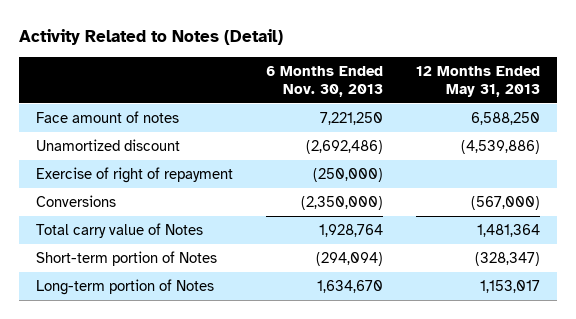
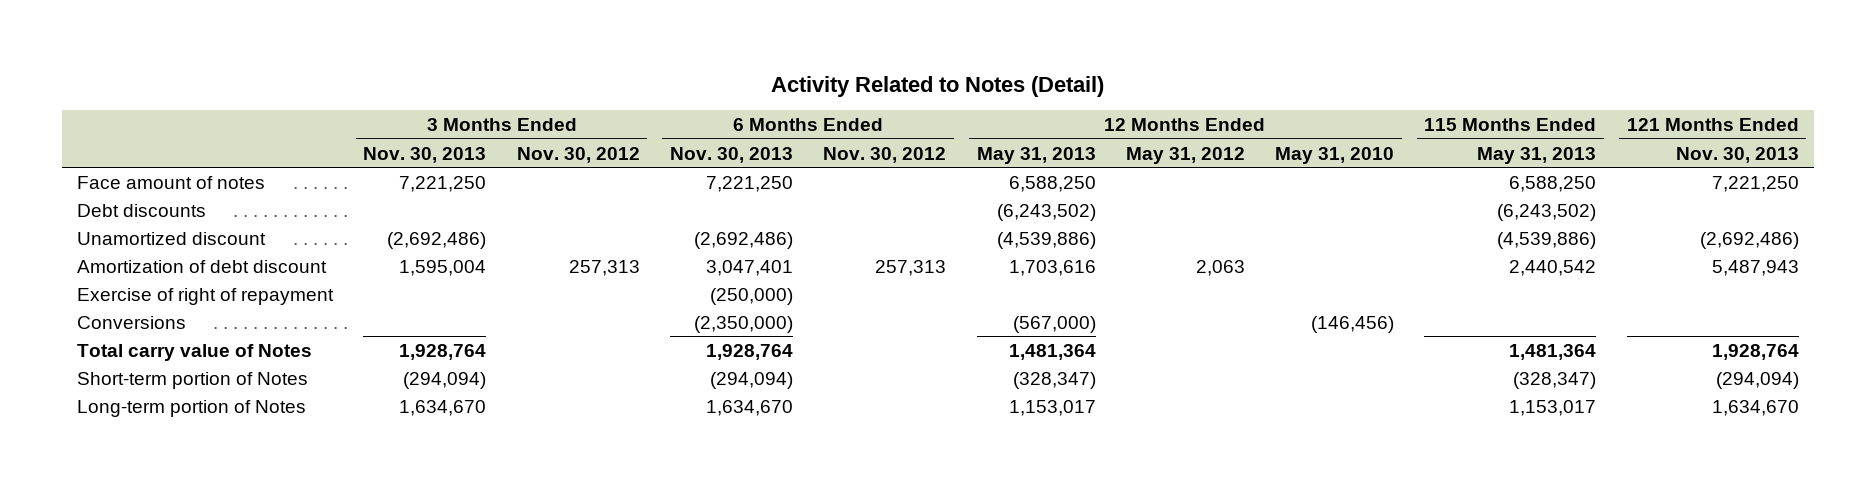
- | 6 Months Ended Nov. 30, 2013 | 12 Months Ended May 31, 2013
+ | 3 Months Ended Nov. 30, 2013 | 3 Months Ended Nov. 30, 2012 | 6 Months Ended Nov. 30, 2013 | 6 Months Ended Nov. 30, 2012 | 12 Months Ended May 31, 2013 | 12 Months Ended May 31, 2012 | 12 Months Ended May 31, 2010 | 115 Months Ended May 31, 2013 | 121 Months Ended Nov. 30, 2013
+ Debt discounts | | | | | (6,243,502) | | | (6,243,502) |
+ Amortization of debt discount | 1,595,004 | 257,313 | 3,047,401 | 257,313 | 1,703,616 | 2,063 | | 2,440,542 | 5,487,943

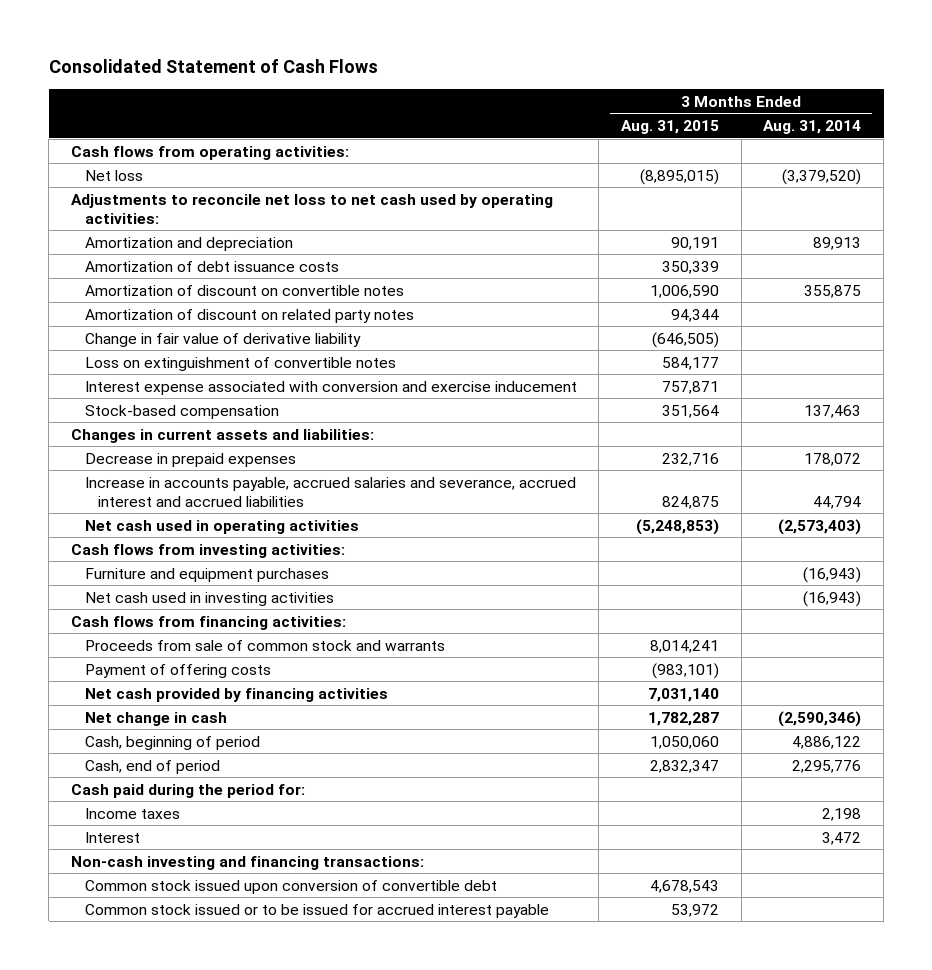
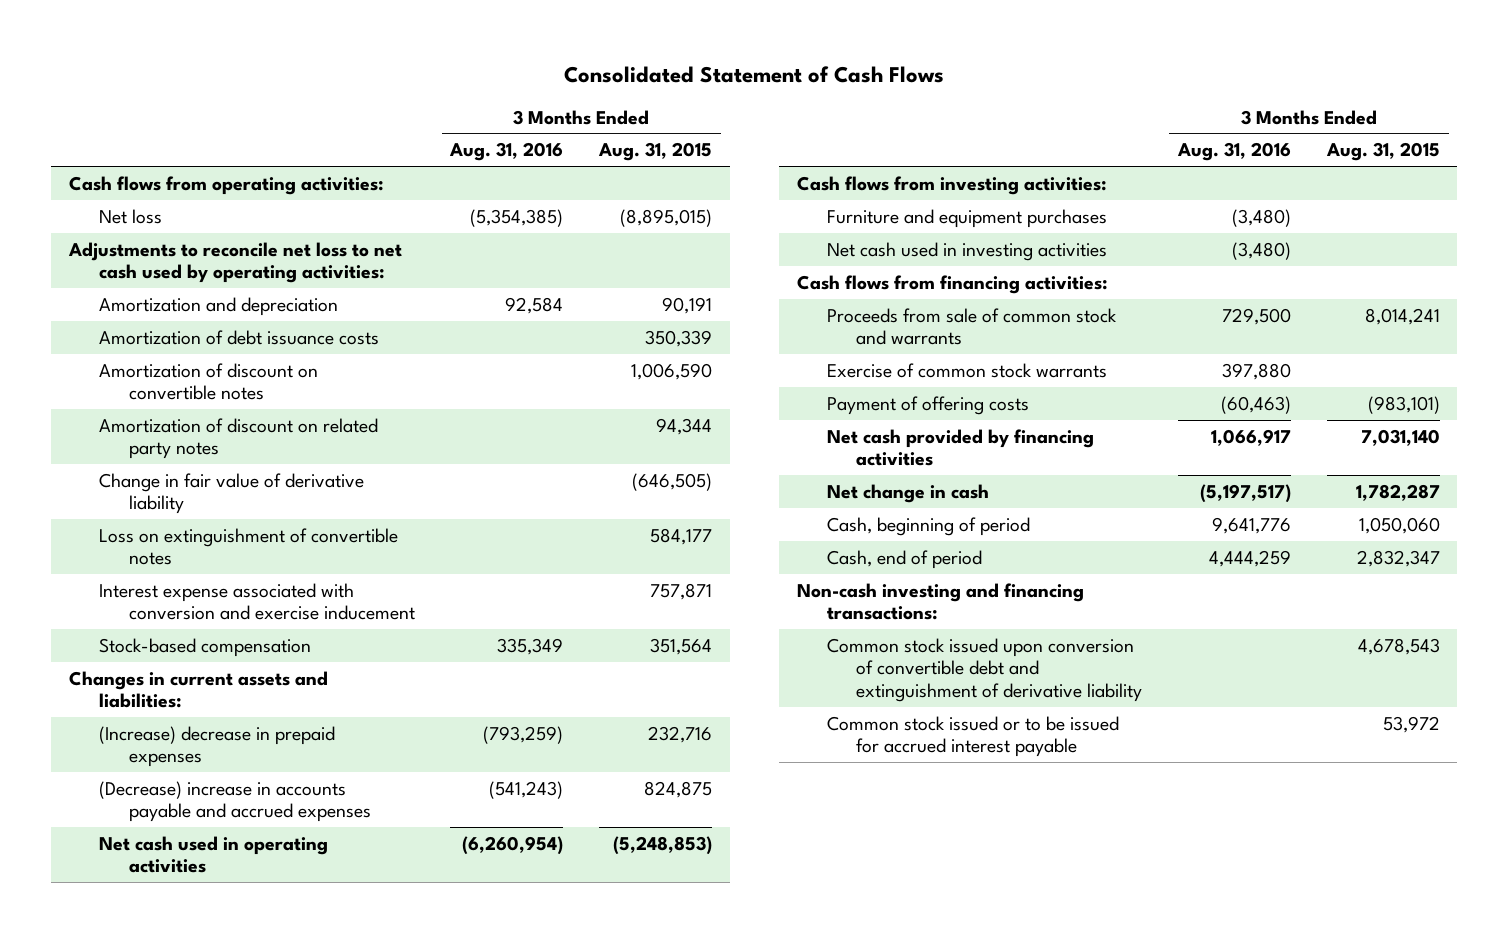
- | 3 Months Ended Aug. 31, 2015 | 3 Months Ended Aug. 31, 2014
+ | 3 Months Ended Aug. 31, 2016 | 3 Months Ended Aug. 31, 2015
- Decrease in prepaid expenses | 232,716 | 178,072
- Increase in accounts payable, accrued salaries and severance, accrued interest and accrued liabilities | 824,875 | 44,794
+ (Increase) decrease in prepaid expenses | (793,259) | 232,716
+ (Decrease) increase in accounts payable and accrued expenses | (541,243) | 824,875
+ Exercise of common stock warrants | 397,880 |
- Cash paid during the period for:
- Income taxes | | 2,198
- Interest | | 3,472
- Common stock issued upon conversion of convertible debt | 4,678,543 |
+ Common stock issued upon conversion of convertible debt and extinguishment of derivative liability | | 4,678,543

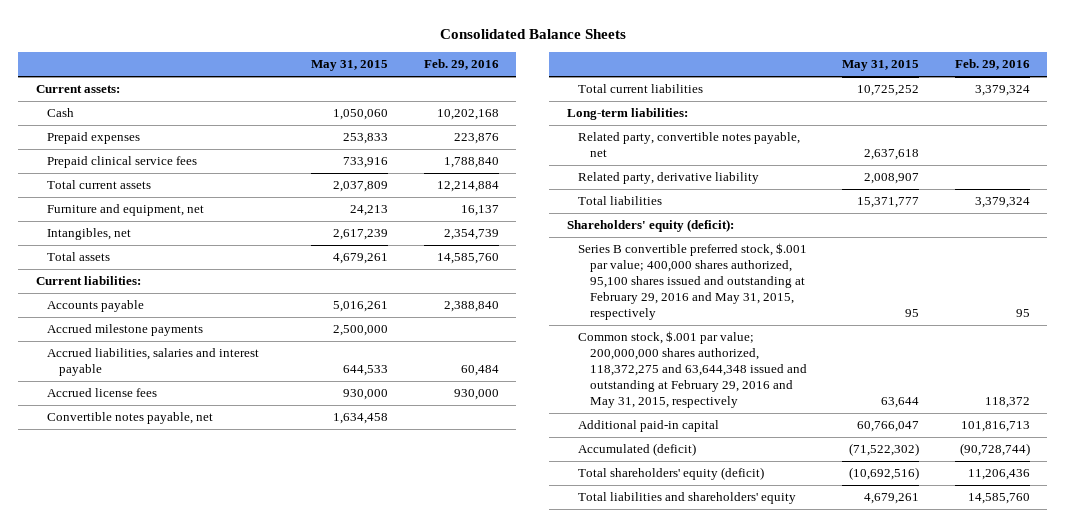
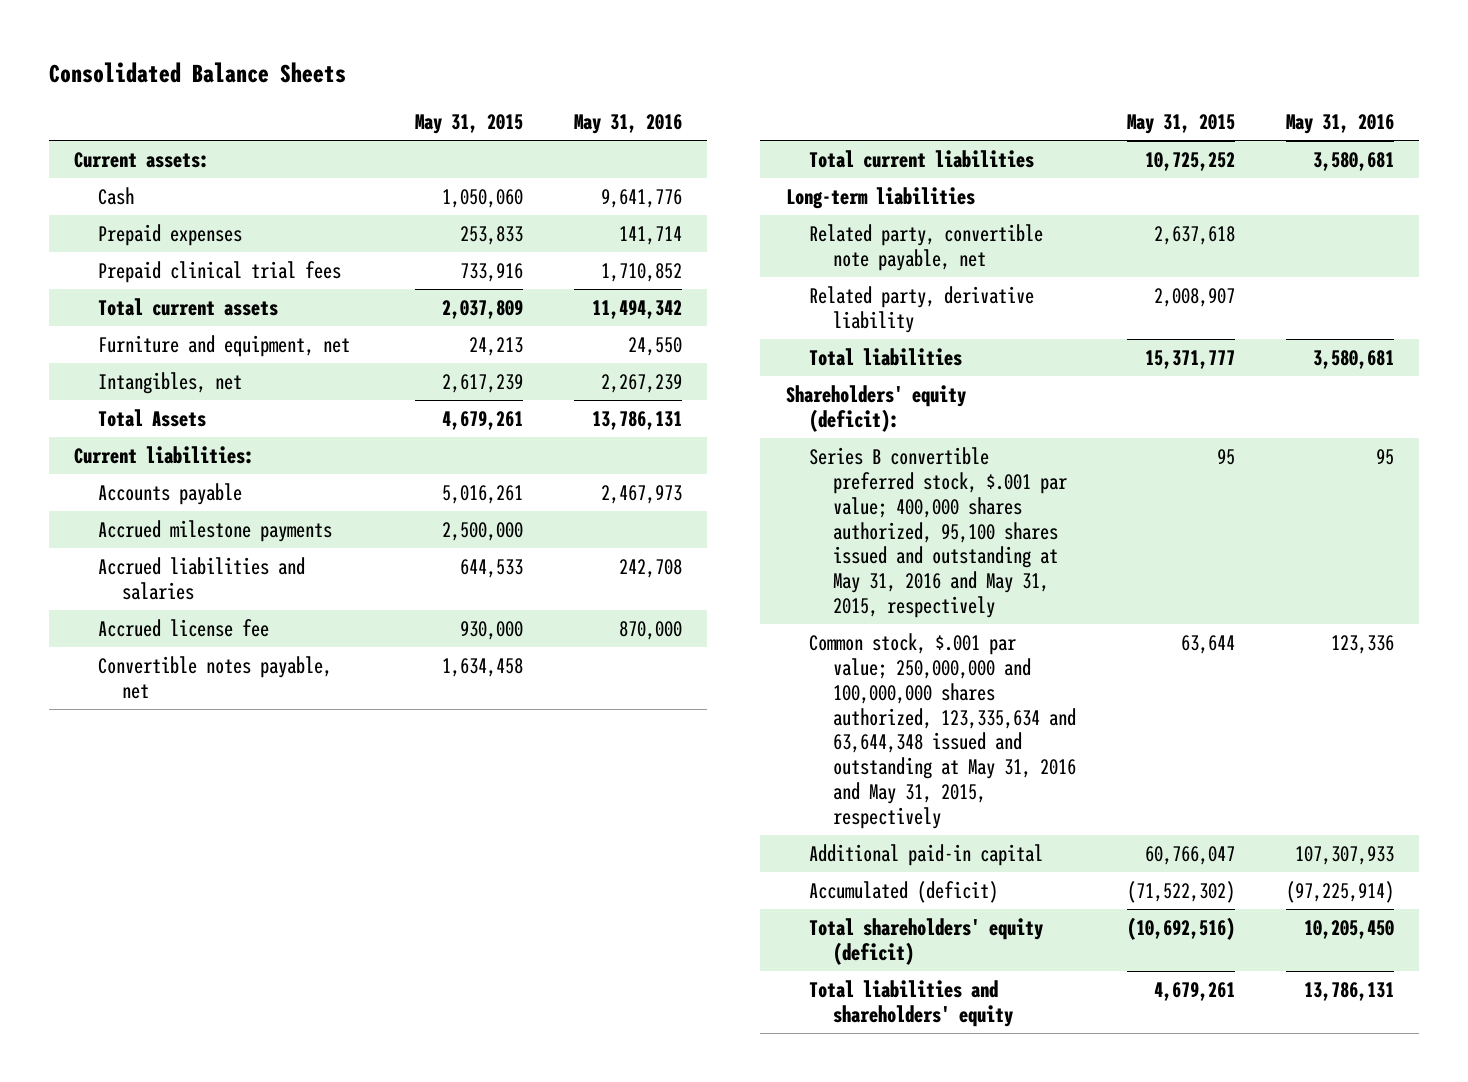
- | May 31, 2015 | Feb. 29, 2016
+ | May 31, 2015 | May 31, 2016
- Prepaid clinical service fees | 733,916 | 1,788,840
+ Prepaid clinical trial fees | 733,916 | 1,710,852
- Total assets | 4,679,261 | 14,585,760
+ Total Assets | 4,679,261 | 13,786,131
- Accrued liabilities, salaries and interest payable | 644,533 | 60,484
- Accrued license fees | 930,000 | 930,000
+ Accrued liabilities and salaries | 644,533 | 242,708
+ Accrued license fee | 930,000 | 870,000
- Long-term liabilities:
- Related party, convertible notes payable, net | 2,637,618 |
+ Long-term liabilities
+ Related party, convertible note payable, net | 2,637,618 |
- Series B convertible preferred stock, $.001 par value; 400,000 shares authorized, 95,100 shares issued and outstanding at February 29, 2016 and May 31, 2015, respectively | 95 | 95
- Common stock, $.001 par value; 200,000,000 shares authorized, 118,372,275 and 63,644,348 issued and outstanding at February 29, 2016 and May 31, 2015, respectively | 63,644 | 118,372
+ Series B convertible preferred stock, $.001 par value; 400,000 shares authorized, 95,100 shares issued and outstanding at May 31, 2016 and May 31, 2015, respectively | 95 | 95
+ Common stock, $.001 par value; 250,000,000 and 100,000,000 shares authorized, 123,335,634 and 63,644,348 issued and outstanding at May 31, 2016 and May 31, 2015, respectively | 63,644 | 123,336

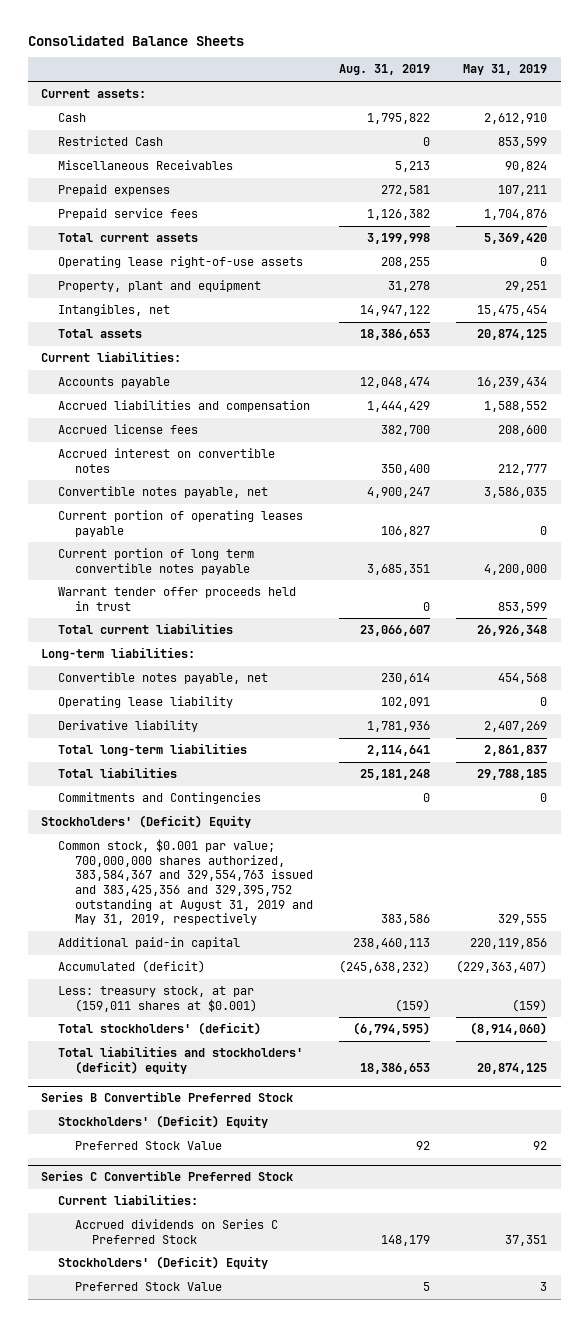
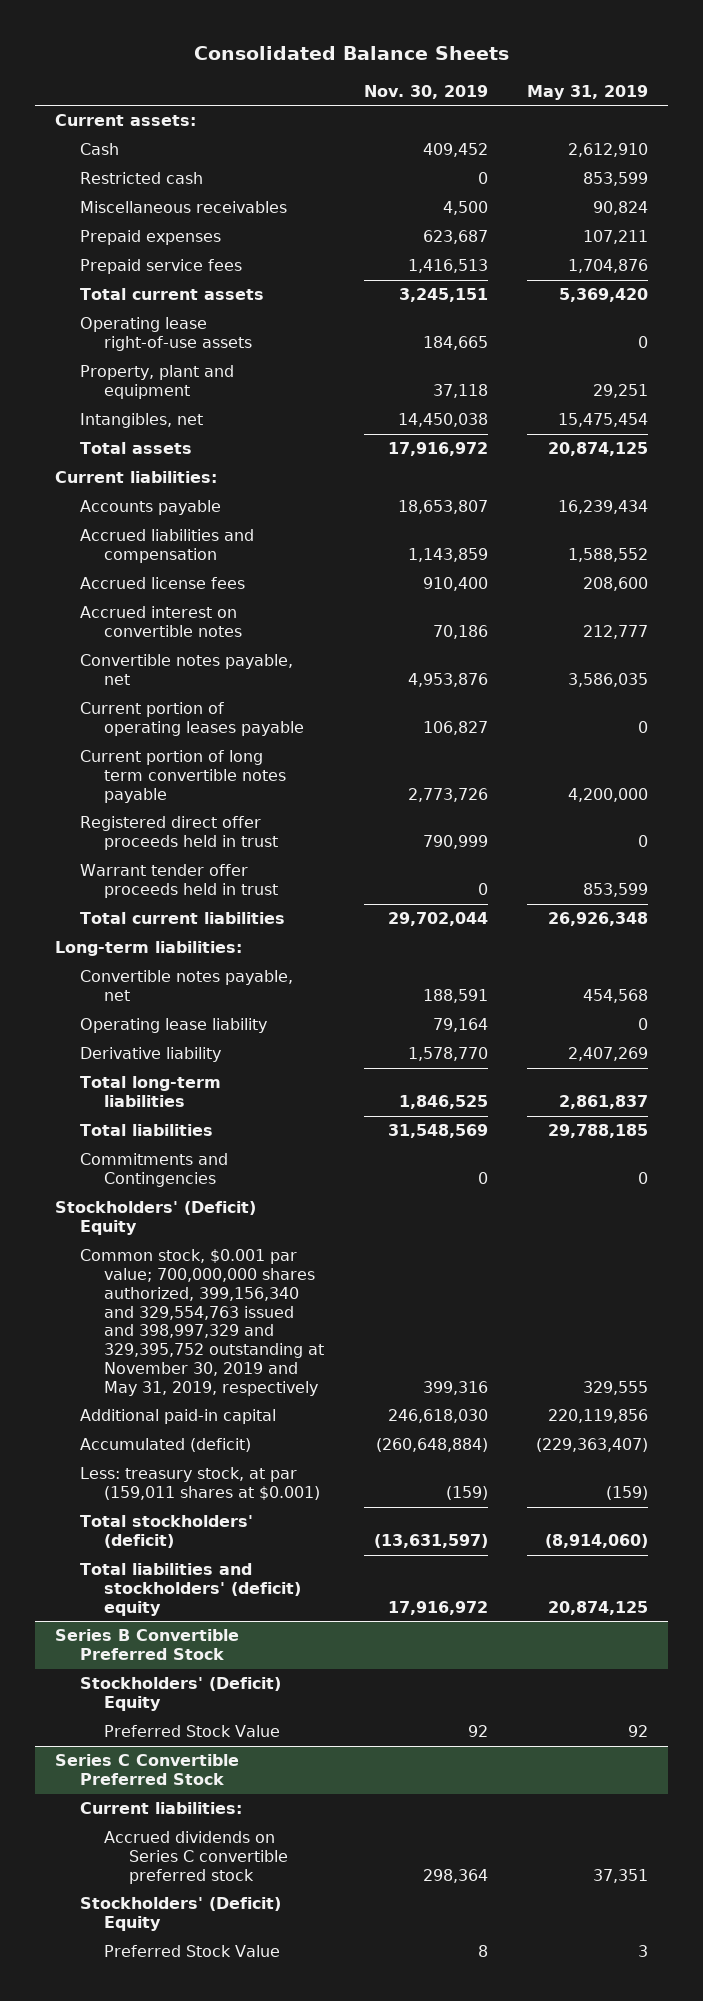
- | Aug. 31, 2019 | May 31, 2019
+ | Nov. 30, 2019 | May 31, 2019
- Restricted Cash | 0 | 853,599
- Miscellaneous Receivables | 5,213 | 90,824
+ Restricted cash | 0 | 853,599
+ Miscellaneous receivables | 4,500 | 90,824
+ Registered direct offer proceeds held in trust | 790,999 | 0
- Common stock, $0.001 par value; 700,000,000 shares authorized, 383,584,367 and 329,554,763 issued and 383,425,356 and 329,395,752 outstanding at August 31, 2019 and May 31, 2019, respectively | 383,586 | 329,555
+ Common stock, $0.001 par value; 700,000,000 shares authorized, 399,156,340 and 329,554,763 issued and 398,997,329 and 329,395,752 outstanding at November 30, 2019 and May 31, 2019, respectively | 399,316 | 329,555
@ Series C Convertible Preferred Stock
- Accrued dividends on Series C Preferred Stock | 148,179 | 37,351
+ Accrued dividends on Series C convertible preferred stock | 298,364 | 37,351

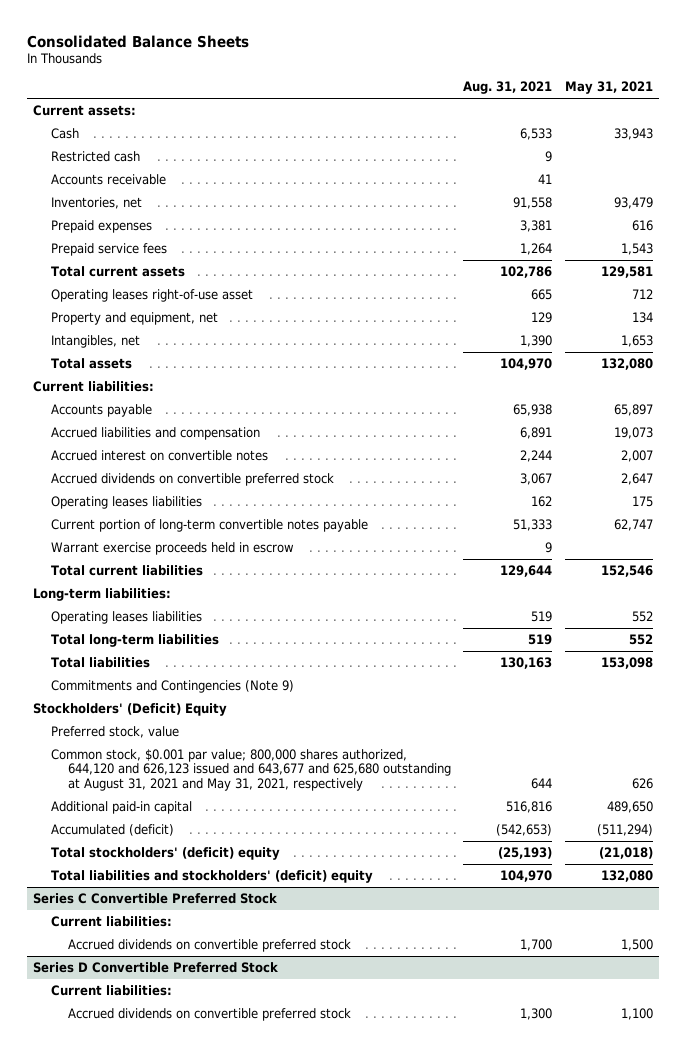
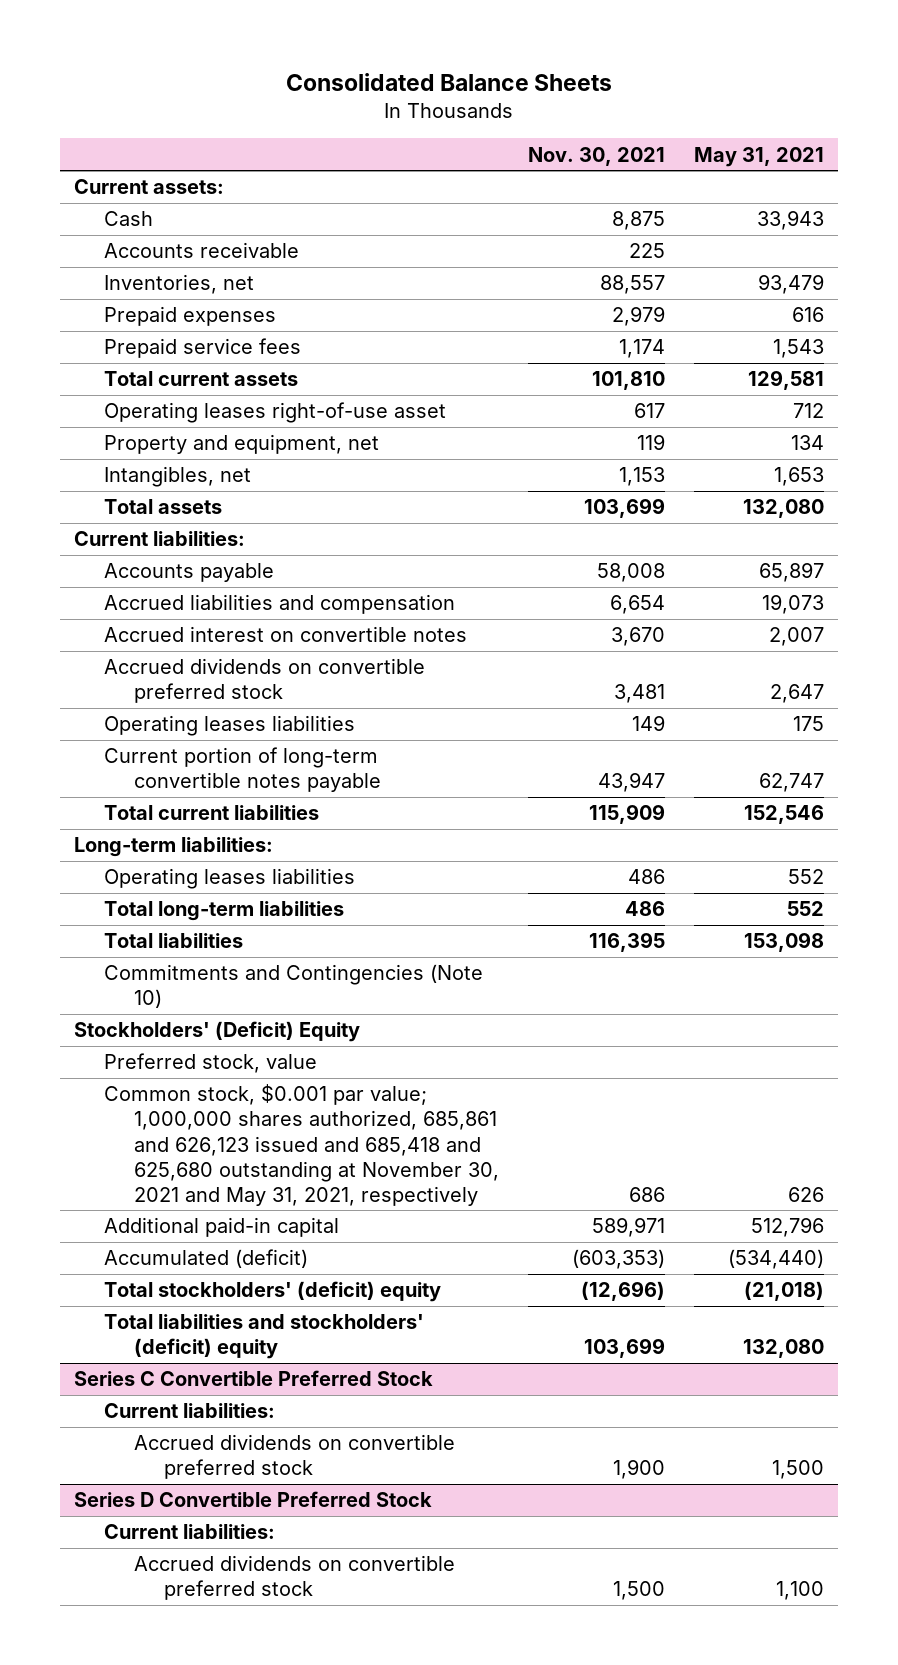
- | Aug. 31, 2021 | May 31, 2021
+ | Nov. 30, 2021 | May 31, 2021
- Restricted cash | 9 |
- Warrant exercise proceeds held in escrow | 9 |
- Commitments and Contingencies (Note 9)
+ Commitments and Contingencies (Note 10)
- Common stock, $0.001 par value; 800,000 shares authorized, 644,120 and 626,123 issued and 643,677 and 625,680 outstanding at August 31, 2021 and May 31, 2021, respectively | 644 | 626
- Additional paid-in capital | 516,816 | 489,650
- Accumulated (deficit) | (542,653) | (511,294)
+ Common stock, $0.001 par value; 1,000,000 shares authorized, 685,861 and 626,123 issued and 685,418 and 625,680 outstanding at November 30, 2021 and May 31, 2021, respectively | 686 | 626
+ Additional paid-in capital | 589,971 | 512,796
+ Accumulated (deficit) | (603,353) | (534,440)

